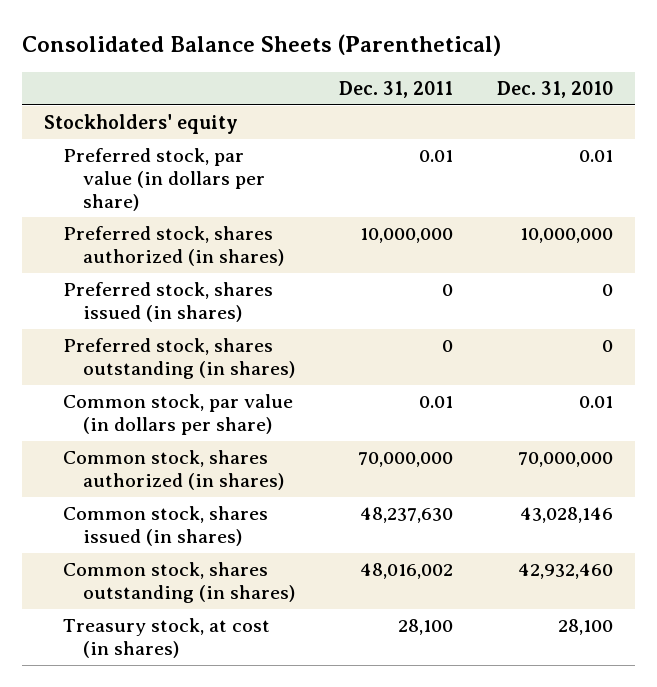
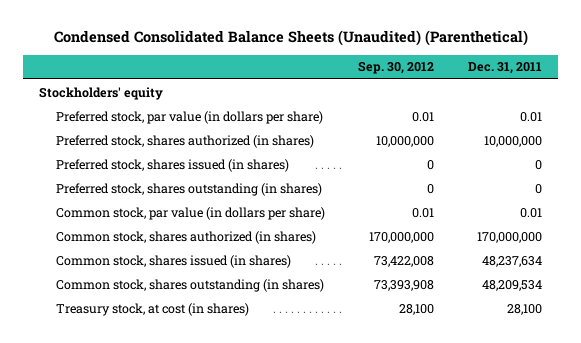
- Consolidated Balance Sheets (Parenthetical)
+ Condensed Consolidated Balance Sheets (Unaudited) (Parenthetical)
- | Dec. 31, 2011 | Dec. 31, 2010
+ | Sep. 30, 2012 | Dec. 31, 2011
- Common stock, shares authorized (in shares) | 70,000,000 | 70,000,000
- Common stock, shares issued (in shares) | 48,237,630 | 43,028,146
- Common stock, shares outstanding (in shares) | 48,016,002 | 42,932,460
+ Common stock, shares authorized (in shares) | 170,000,000 | 170,000,000
+ Common stock, shares issued (in shares) | 73,422,008 | 48,237,634
+ Common stock, shares outstanding (in shares) | 73,393,908 | 48,209,534

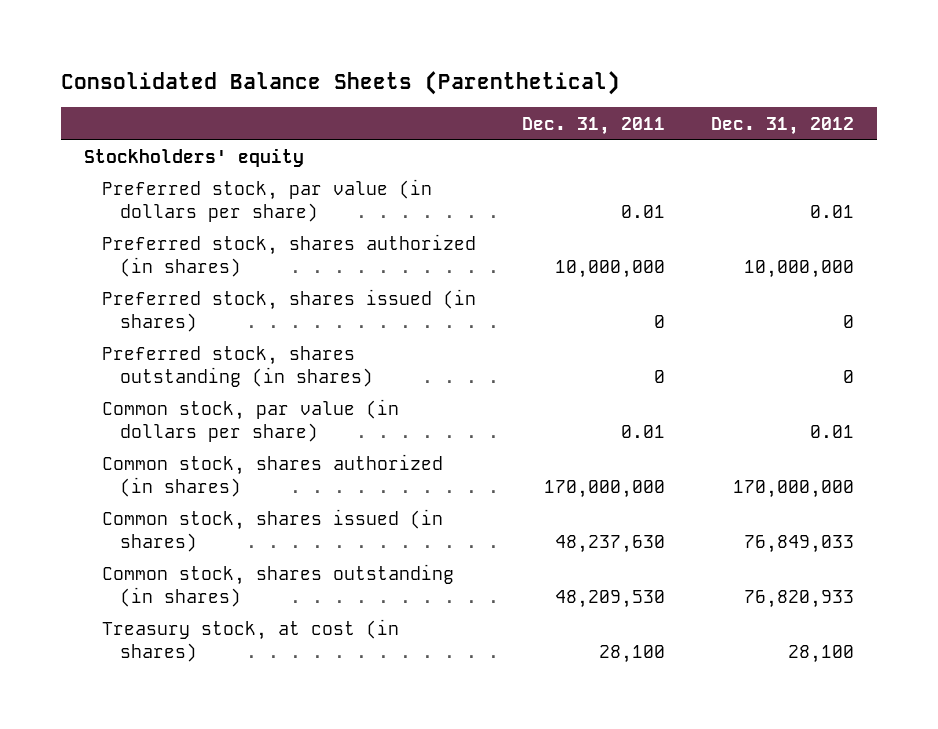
- Condensed Consolidated Balance Sheets (Unaudited) (Parenthetical)
+ Consolidated Balance Sheets (Parenthetical)
- | Sep. 30, 2012 | Dec. 31, 2011
+ | Dec. 31, 2011 | Dec. 31, 2012
- Common stock, shares issued (in shares) | 73,422,008 | 48,237,634
- Common stock, shares outstanding (in shares) | 73,393,908 | 48,209,534
+ Common stock, shares issued (in shares) | 48,237,630 | 76,849,033
+ Common stock, shares outstanding (in shares) | 48,209,530 | 76,820,933

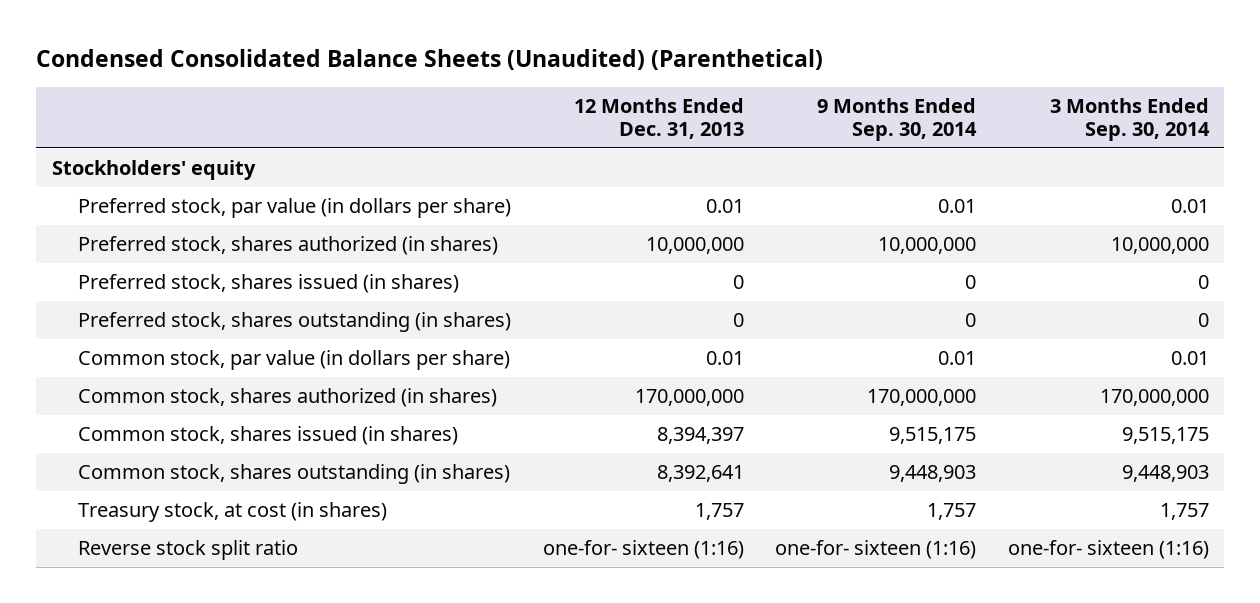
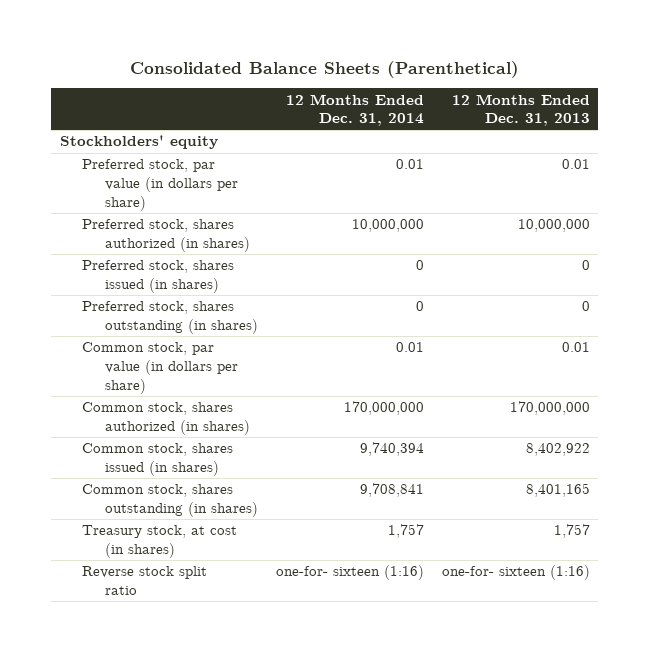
- Condensed Consolidated Balance Sheets (Unaudited) (Parenthetical)
+ Consolidated Balance Sheets (Parenthetical)
- | 12 Months Ended Dec. 31, 2013 | 9 Months Ended Sep. 30, 2014 | 3 Months Ended Sep. 30, 2014
+ | 12 Months Ended Dec. 31, 2014 | 12 Months Ended Dec. 31, 2013
- Common stock, shares issued (in shares) | 8,394,397 | 9,515,175 | 9,515,175
- Common stock, shares outstanding (in shares) | 8,392,641 | 9,448,903 | 9,448,903
+ Common stock, shares issued (in shares) | 9,740,394 | 8,402,922
+ Common stock, shares outstanding (in shares) | 9,708,841 | 8,401,165

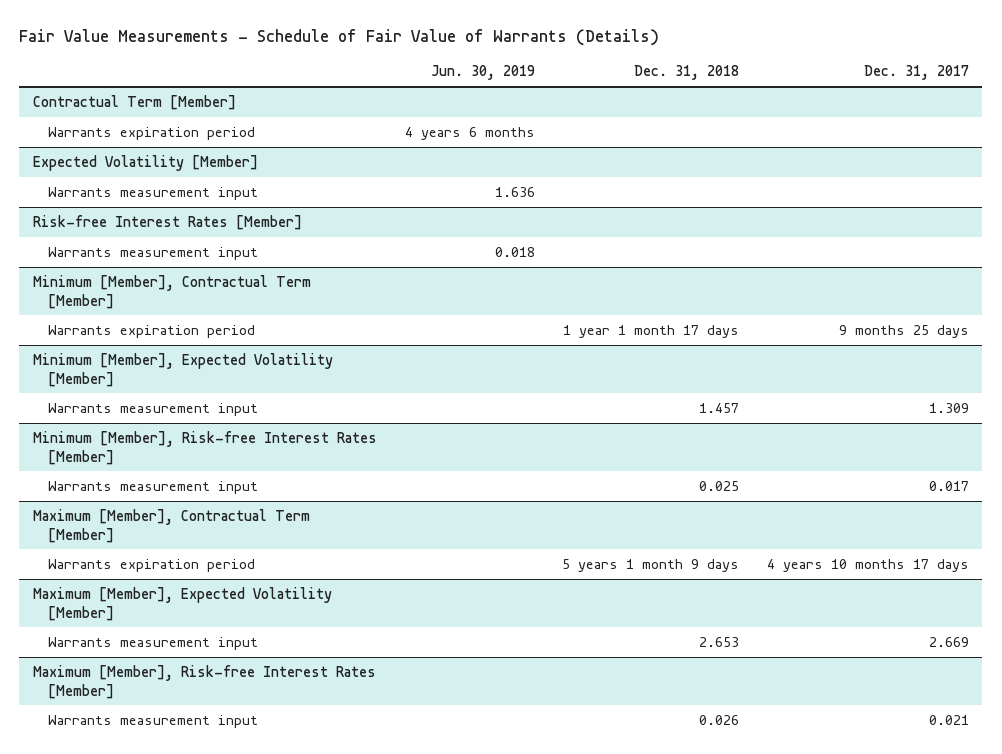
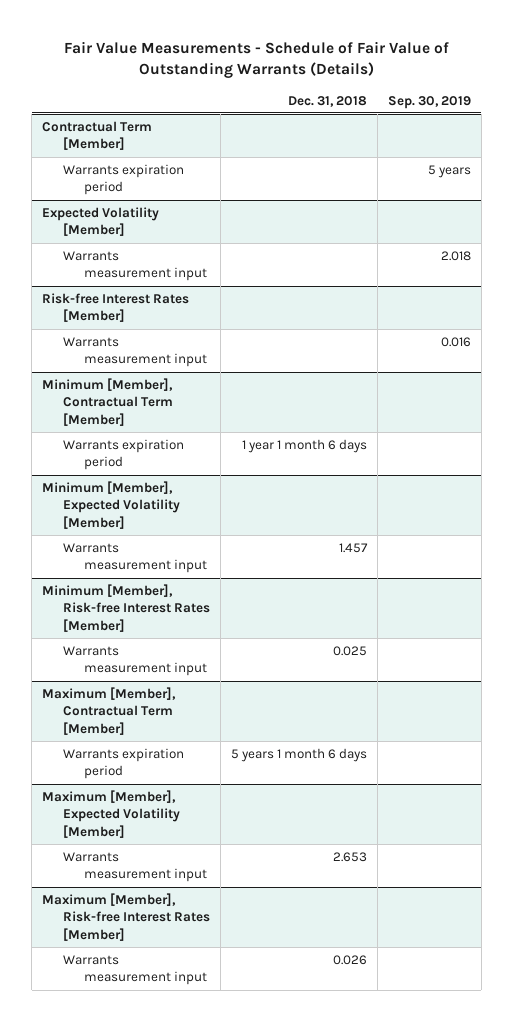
- Fair Value Measurements - Schedule of Fair Value of Warrants (Details)
+ Fair Value Measurements - Schedule of Fair Value of Outstanding Warrants (Details)
- | Jun. 30, 2019 | Dec. 31, 2018 | Dec. 31, 2017
+ | Dec. 31, 2018 | Sep. 30, 2019
@ Minimum [Member], Contractual Term [Member]
- Warrants expiration period | | 1 year 1 month 17 days | 9 months 25 days
+ Warrants expiration period | 1 year 1 month 6 days |
@ Maximum [Member], Contractual Term [Member]
- Warrants expiration period | | 5 years 1 month 9 days | 4 years 10 months 17 days
+ Warrants expiration period | 5 years 1 month 6 days |

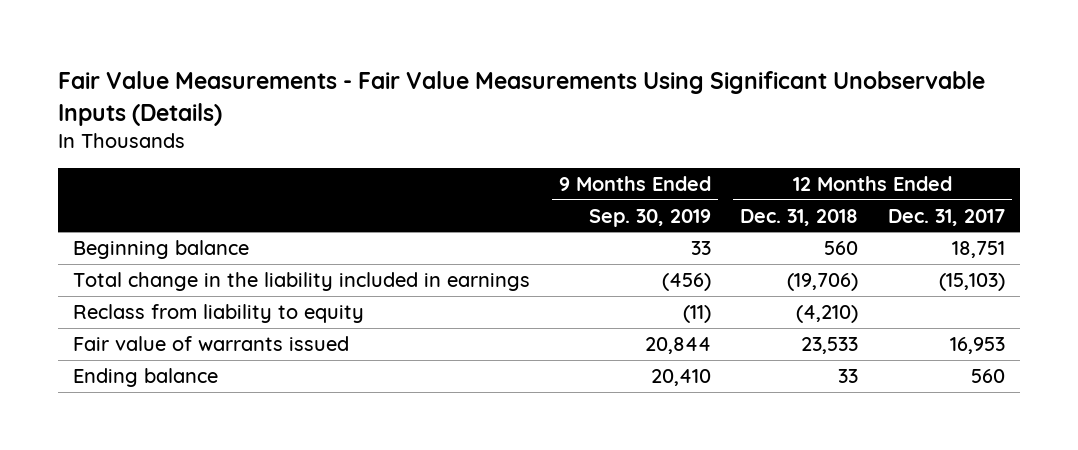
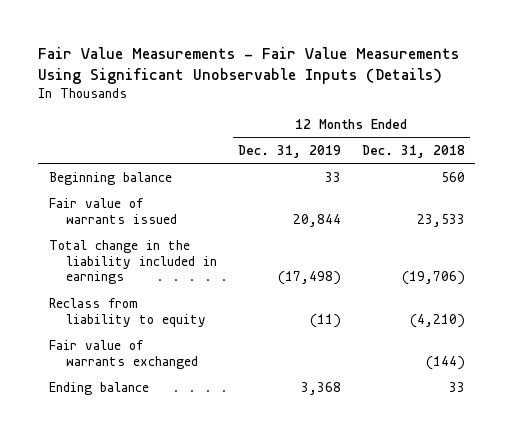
- | 9 Months Ended Sep. 30, 2019 | 12 Months Ended Dec. 31, 2018 | 12 Months Ended Dec. 31, 2017
+ | 12 Months Ended Dec. 31, 2019 | 12 Months Ended Dec. 31, 2018
moved up: Fair value of warrants issued | 20,844 | 23,533
+ Fair value of warrants exchanged | | (144)

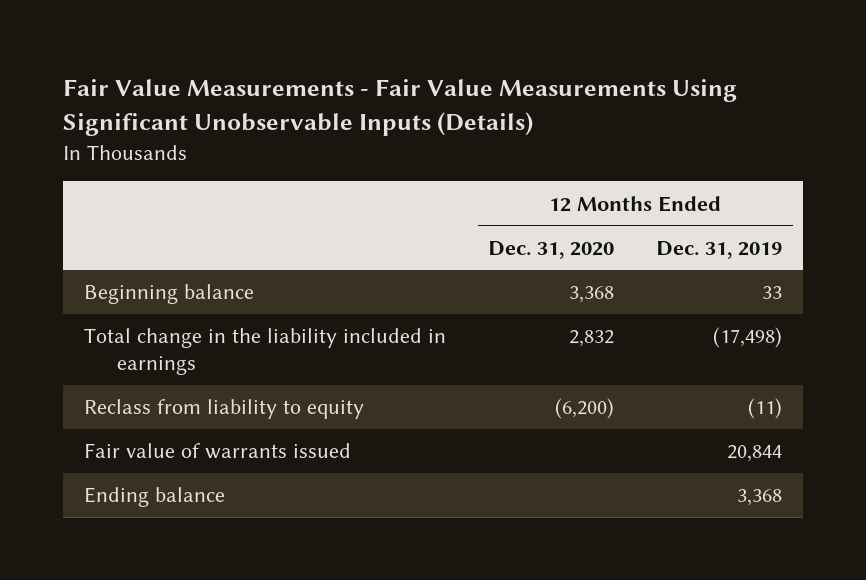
- | 12 Months Ended Dec. 31, 2019 | 12 Months Ended Dec. 31, 2018
+ | 12 Months Ended Dec. 31, 2020 | 12 Months Ended Dec. 31, 2019
- Fair value of warrants exchanged | | (144)
moved down: Fair value of warrants issued | | 20,844

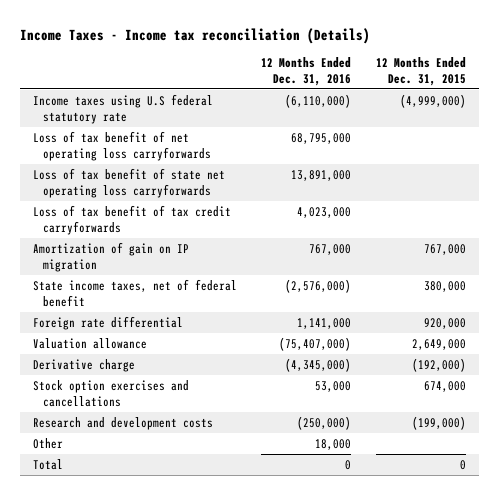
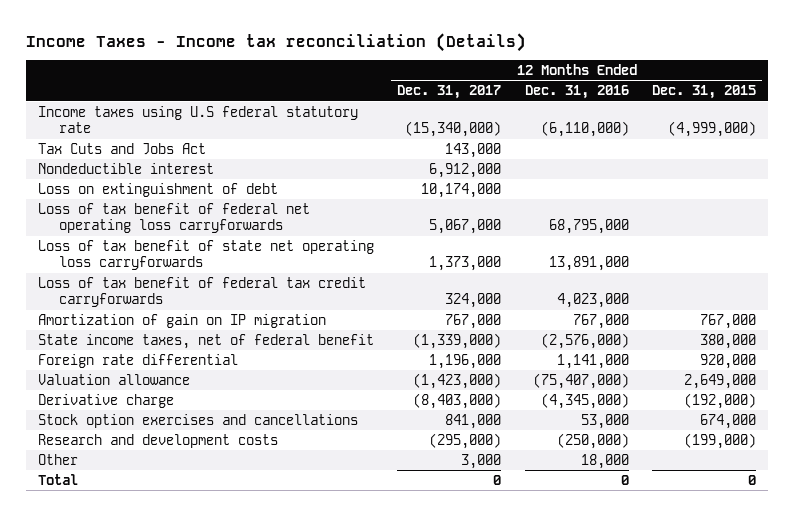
- | 12 Months Ended Dec. 31, 2016 | 12 Months Ended Dec. 31, 2015
+ | 12 Months Ended Dec. 31, 2017 | 12 Months Ended Dec. 31, 2016 | 12 Months Ended Dec. 31, 2015
- Loss of tax benefit of net operating loss carryforwards | 68,795,000 |
+ Tax Cuts and Jobs Act | 143,000 | |
+ Nondeductible interest | 6,912,000 | |
+ Loss on extinguishment of debt | 10,174,000 | |
+ Loss of tax benefit of federal net operating loss carryforwards | 5,067,000 | 68,795,000 |
- Loss of tax benefit of tax credit carryforwards | 4,023,000 |
+ Loss of tax benefit of federal tax credit carryforwards | 324,000 | 4,023,000 |

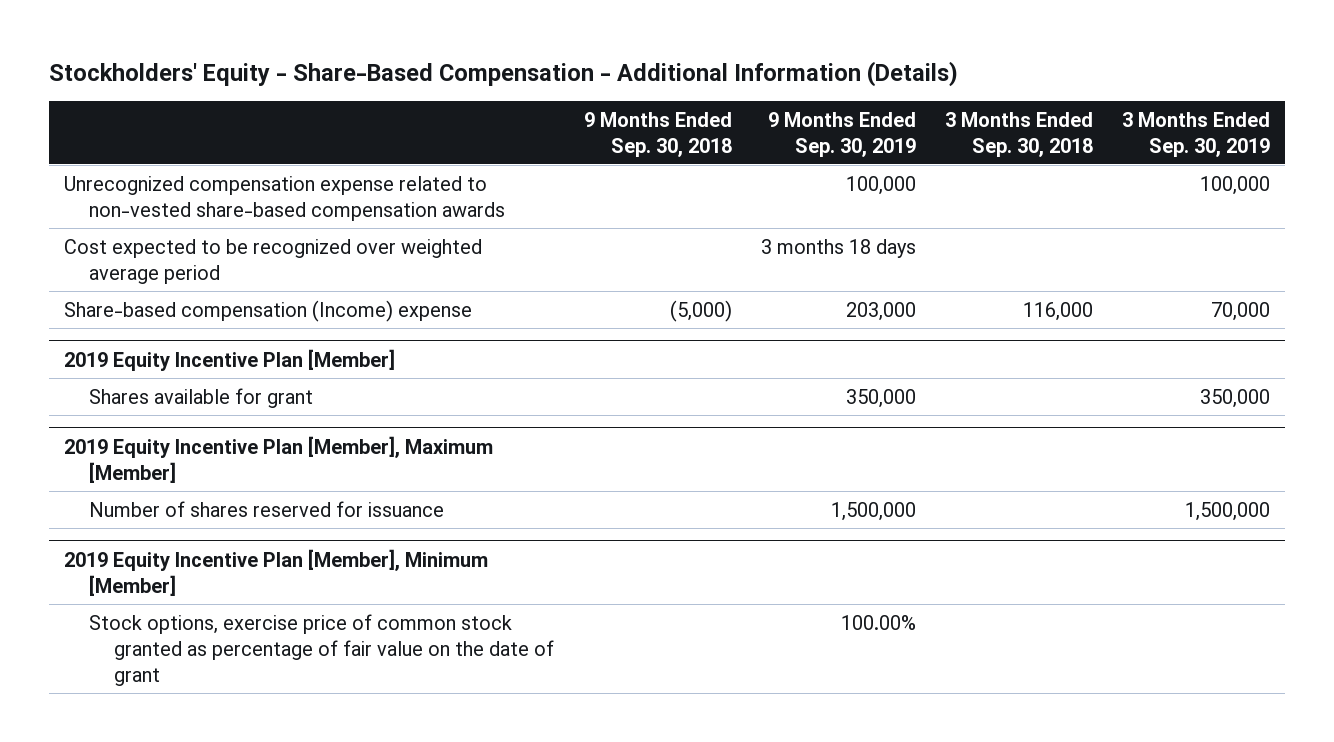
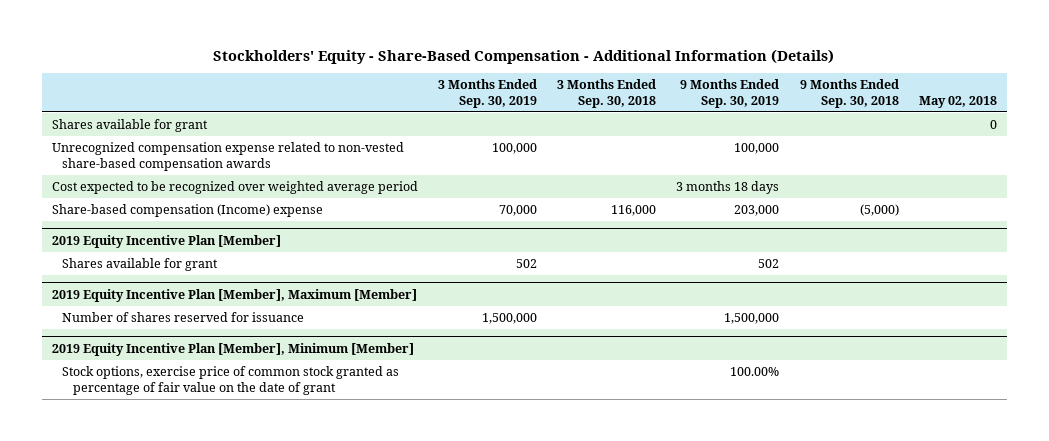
- | 9 Months Ended Sep. 30, 2018 | 9 Months Ended Sep. 30, 2019 | 3 Months Ended Sep. 30, 2018 | 3 Months Ended Sep. 30, 2019
+ | 3 Months Ended Sep. 30, 2019 | 3 Months Ended Sep. 30, 2018 | 9 Months Ended Sep. 30, 2019 | 9 Months Ended Sep. 30, 2018 | May 02, 2018
+ Shares available for grant | | | | | 0
@ 2019 Equity Incentive Plan [Member]
- Shares available for grant | | 350,000 | | 350,000
+ Shares available for grant | 502 | | 502 | |

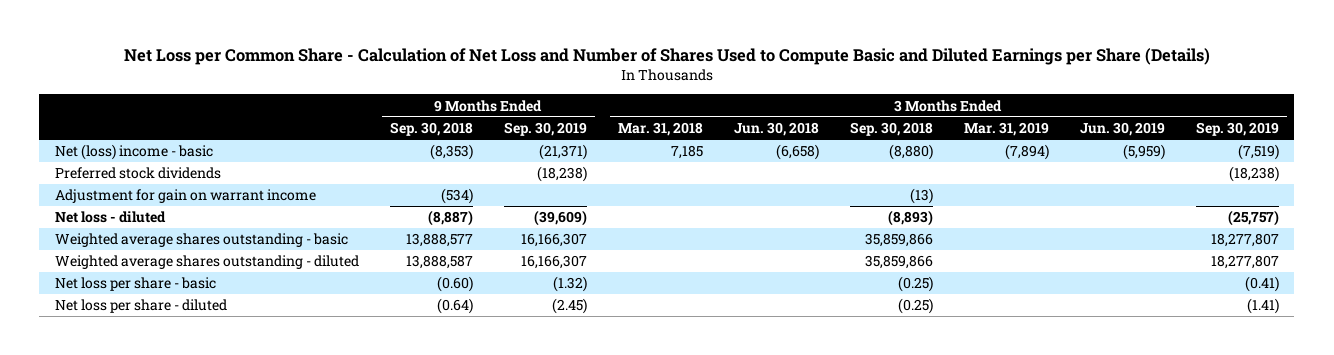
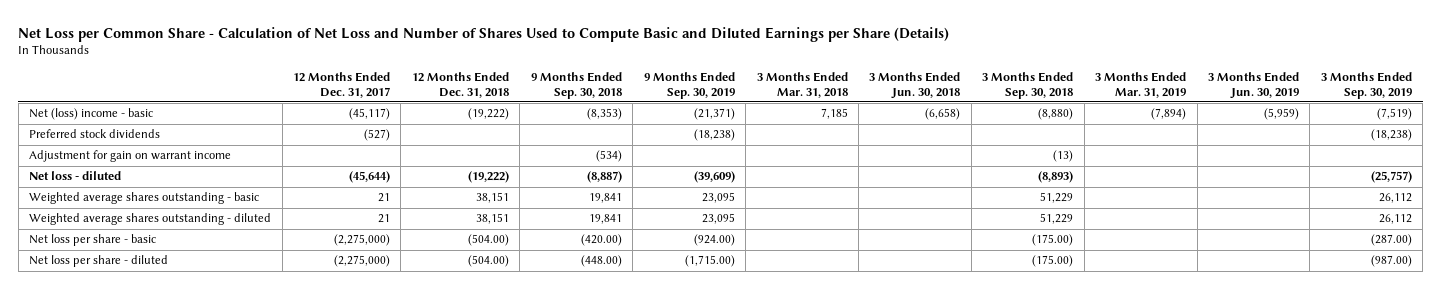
- | 9 Months Ended Sep. 30, 2018 | 9 Months Ended Sep. 30, 2019 | 3 Months Ended Mar. 31, 2018 | 3 Months Ended Jun. 30, 2018 | 3 Months Ended Sep. 30, 2018 | 3 Months Ended Mar. 31, 2019 | 3 Months Ended Jun. 30, 2019 | 3 Months Ended Sep. 30, 2019
+ | 12 Months Ended Dec. 31, 2017 | 12 Months Ended Dec. 31, 2018 | 9 Months Ended Sep. 30, 2018 | 9 Months Ended Sep. 30, 2019 | 3 Months Ended Mar. 31, 2018 | 3 Months Ended Jun. 30, 2018 | 3 Months Ended Sep. 30, 2018 | 3 Months Ended Mar. 31, 2019 | 3 Months Ended Jun. 30, 2019 | 3 Months Ended Sep. 30, 2019
- Weighted average shares outstanding - basic | 13,888,577 | 16,166,307 | | | 35,859,866 | | | 18,277,807
- Weighted average shares outstanding - diluted | 13,888,587 | 16,166,307 | | | 35,859,866 | | | 18,277,807
- Net loss per share - basic | (0.60) | (1.32) | | | (0.25) | | | (0.41)
- Net loss per share - diluted | (0.64) | (2.45) | | | (0.25) | | | (1.41)
+ Weighted average shares outstanding - basic | 21 | 38,151 | 19,841 | 23,095 | | | 51,229 | | | 26,112
+ Weighted average shares outstanding - diluted | 21 | 38,151 | 19,841 | 23,095 | | | 51,229 | | | 26,112
+ Net loss per share - basic | (2,275,000) | (504.00) | (420.00) | (924.00) | | | (175.00) | | | (287.00)
+ Net loss per share - diluted | (2,275,000) | (504.00) | (448.00) | (1,715.00) | | | (175.00) | | | (987.00)

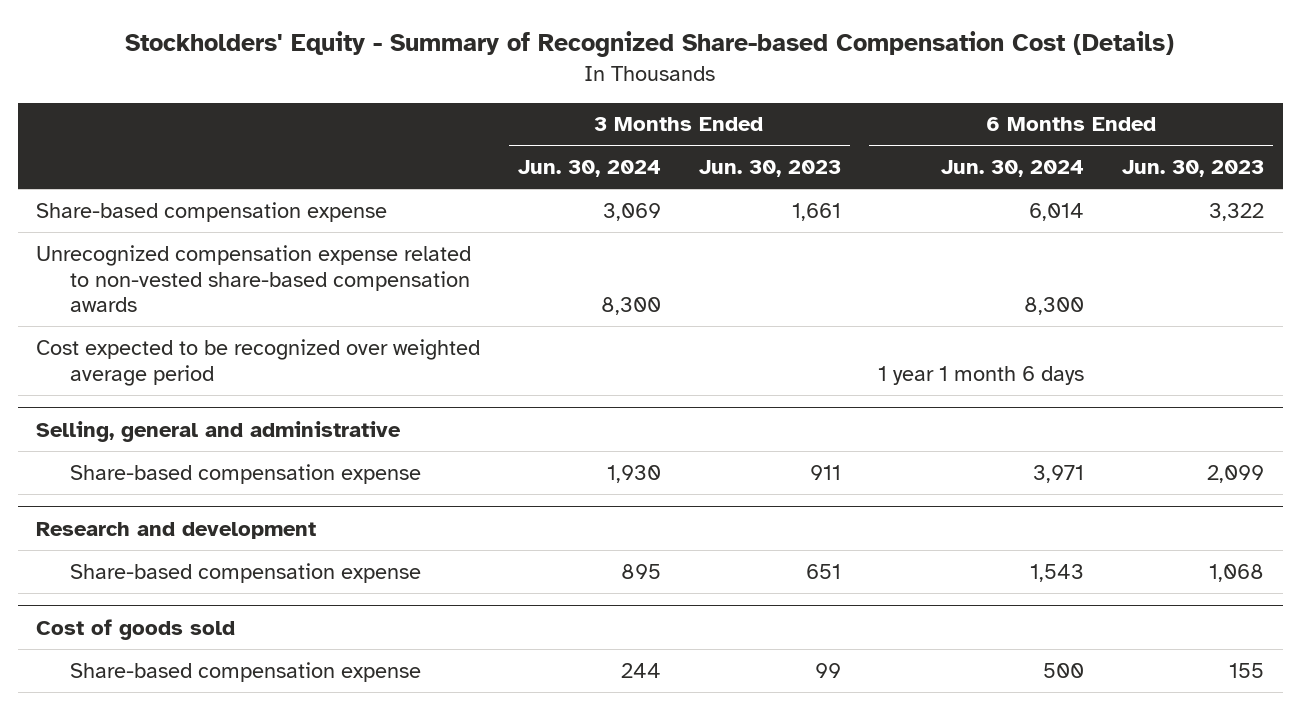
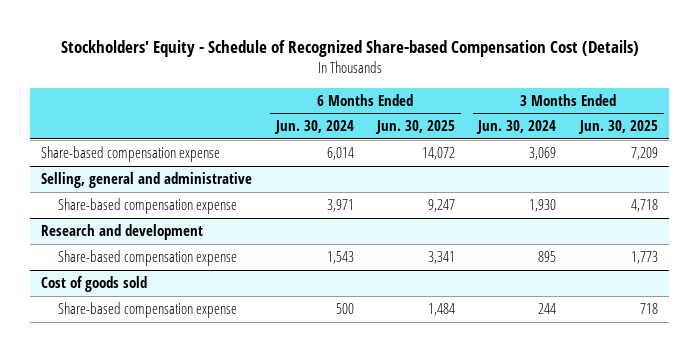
- Stockholders' Equity - Summary of Recognized Share-based Compensation Cost (Details)
+ Stockholders' Equity - Schedule of Recognized Share-based Compensation Cost (Details)
- | 3 Months Ended Jun. 30, 2024 | 3 Months Ended Jun. 30, 2023 | 6 Months Ended Jun. 30, 2024 | 6 Months Ended Jun. 30, 2023
+ | 6 Months Ended Jun. 30, 2024 | 6 Months Ended Jun. 30, 2025 | 3 Months Ended Jun. 30, 2024 | 3 Months Ended Jun. 30, 2025
- Unrecognized compensation expense related to non-vested share-based compensation awards | 8,300 | | 8,300 |
- Cost expected to be recognized over weighted average period | | | 1 year 1 month 6 days |

